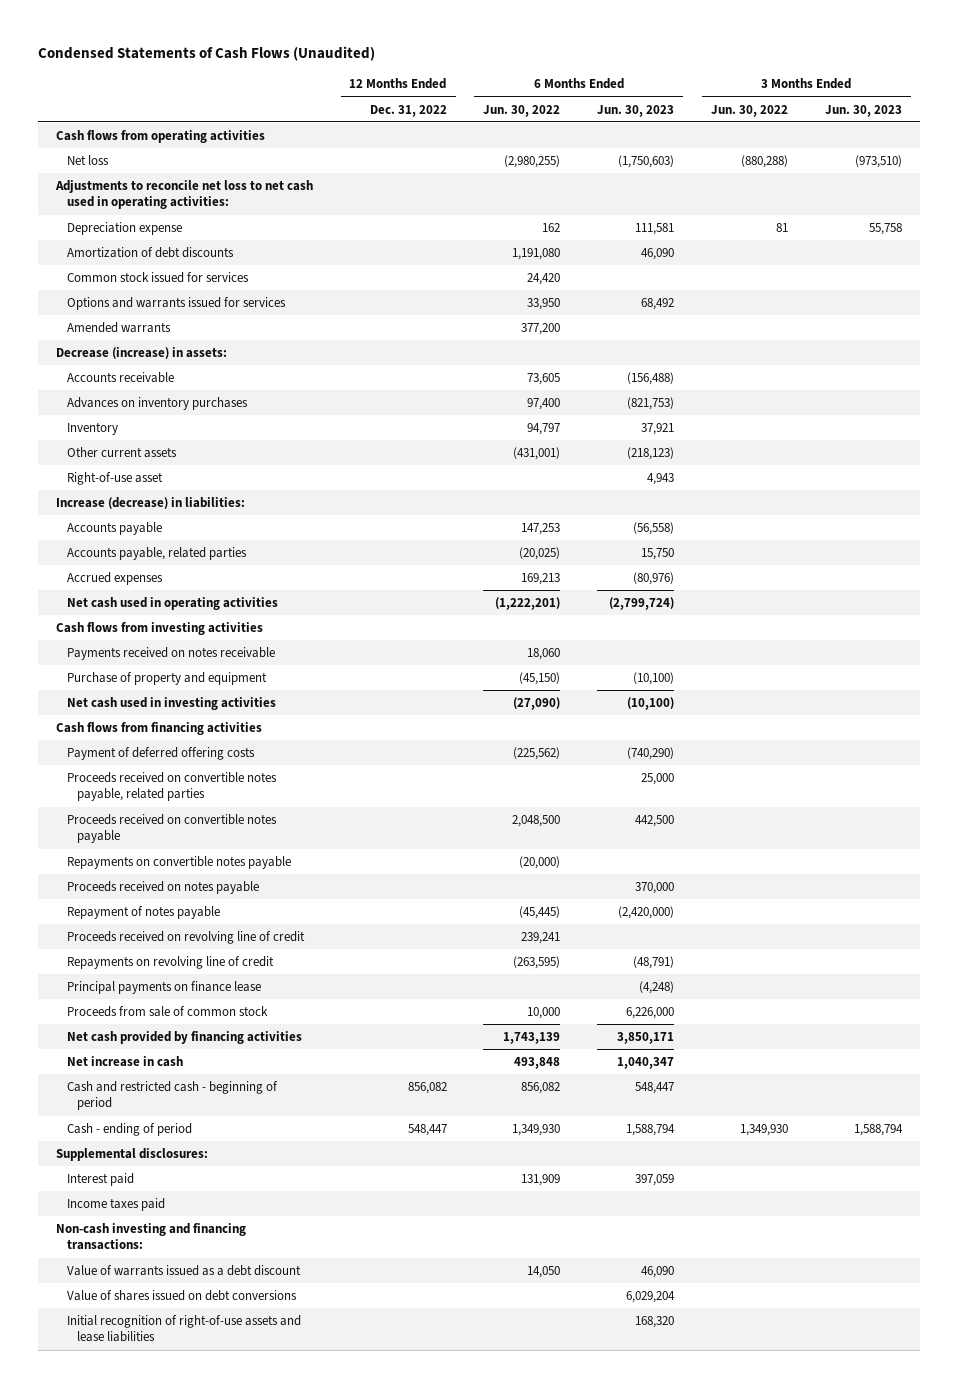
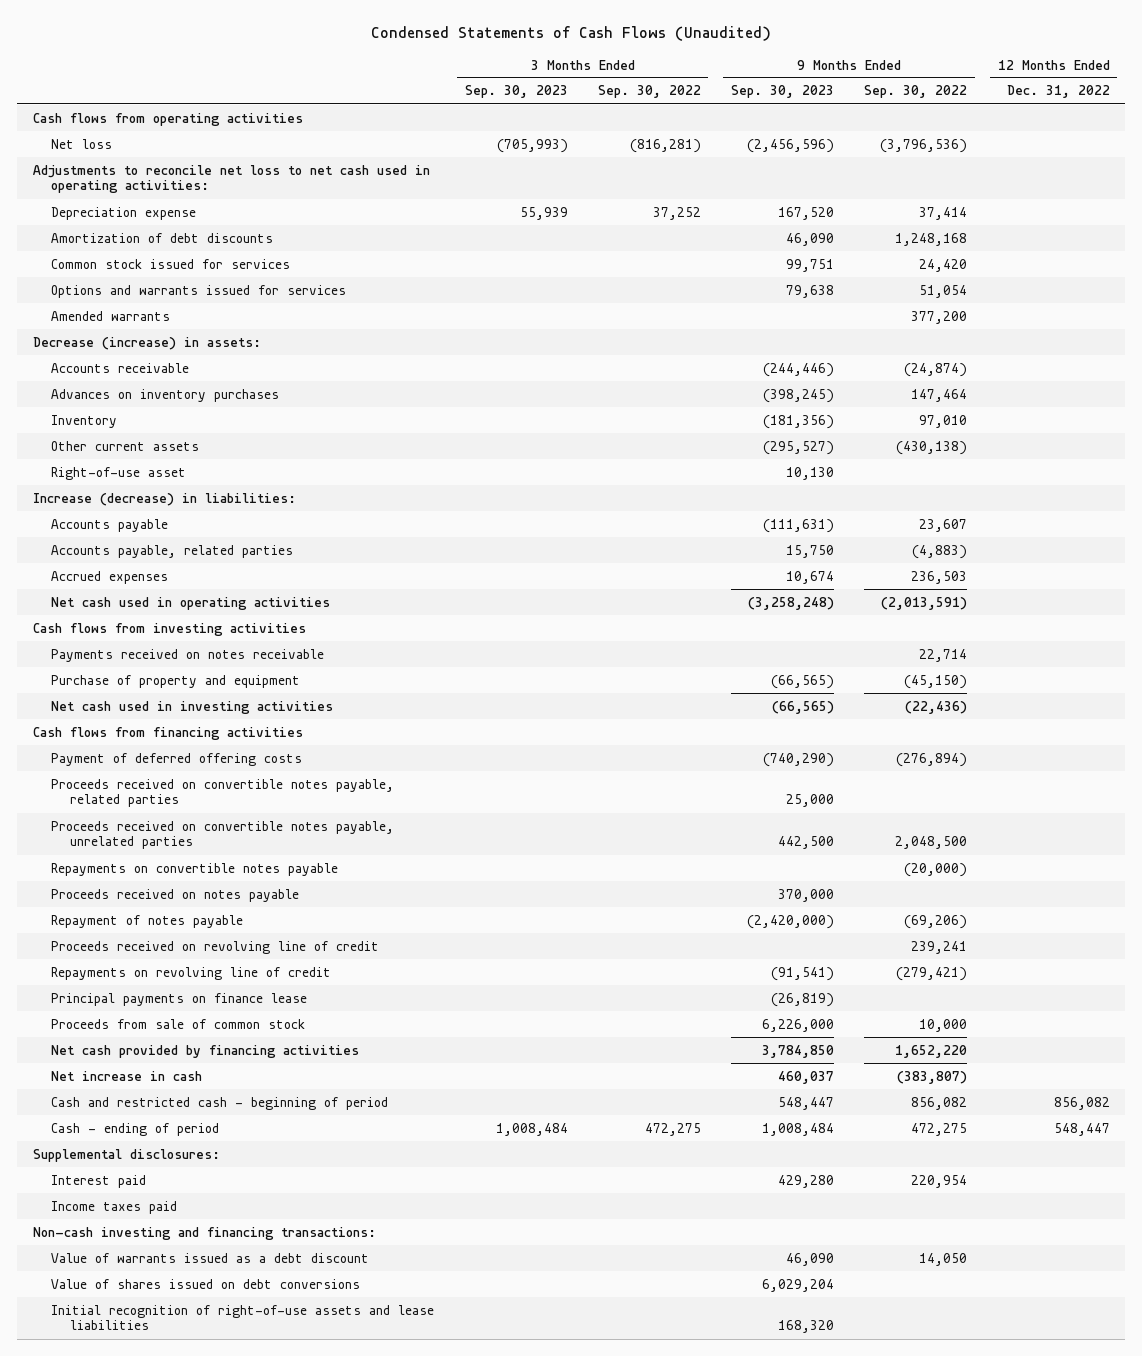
- | 12 Months Ended Dec. 31, 2022 | 6 Months Ended Jun. 30, 2022 | 6 Months Ended Jun. 30, 2023 | 3 Months Ended Jun. 30, 2022 | 3 Months Ended Jun. 30, 2023
+ | 3 Months Ended Sep. 30, 2023 | 3 Months Ended Sep. 30, 2022 | 9 Months Ended Sep. 30, 2023 | 9 Months Ended Sep. 30, 2022 | 12 Months Ended Dec. 31, 2022
- Proceeds received on convertible notes payable | | 2,048,500 | 442,500 | |
+ Proceeds received on convertible notes payable, unrelated parties | | | 442,500 | 2,048,500 |

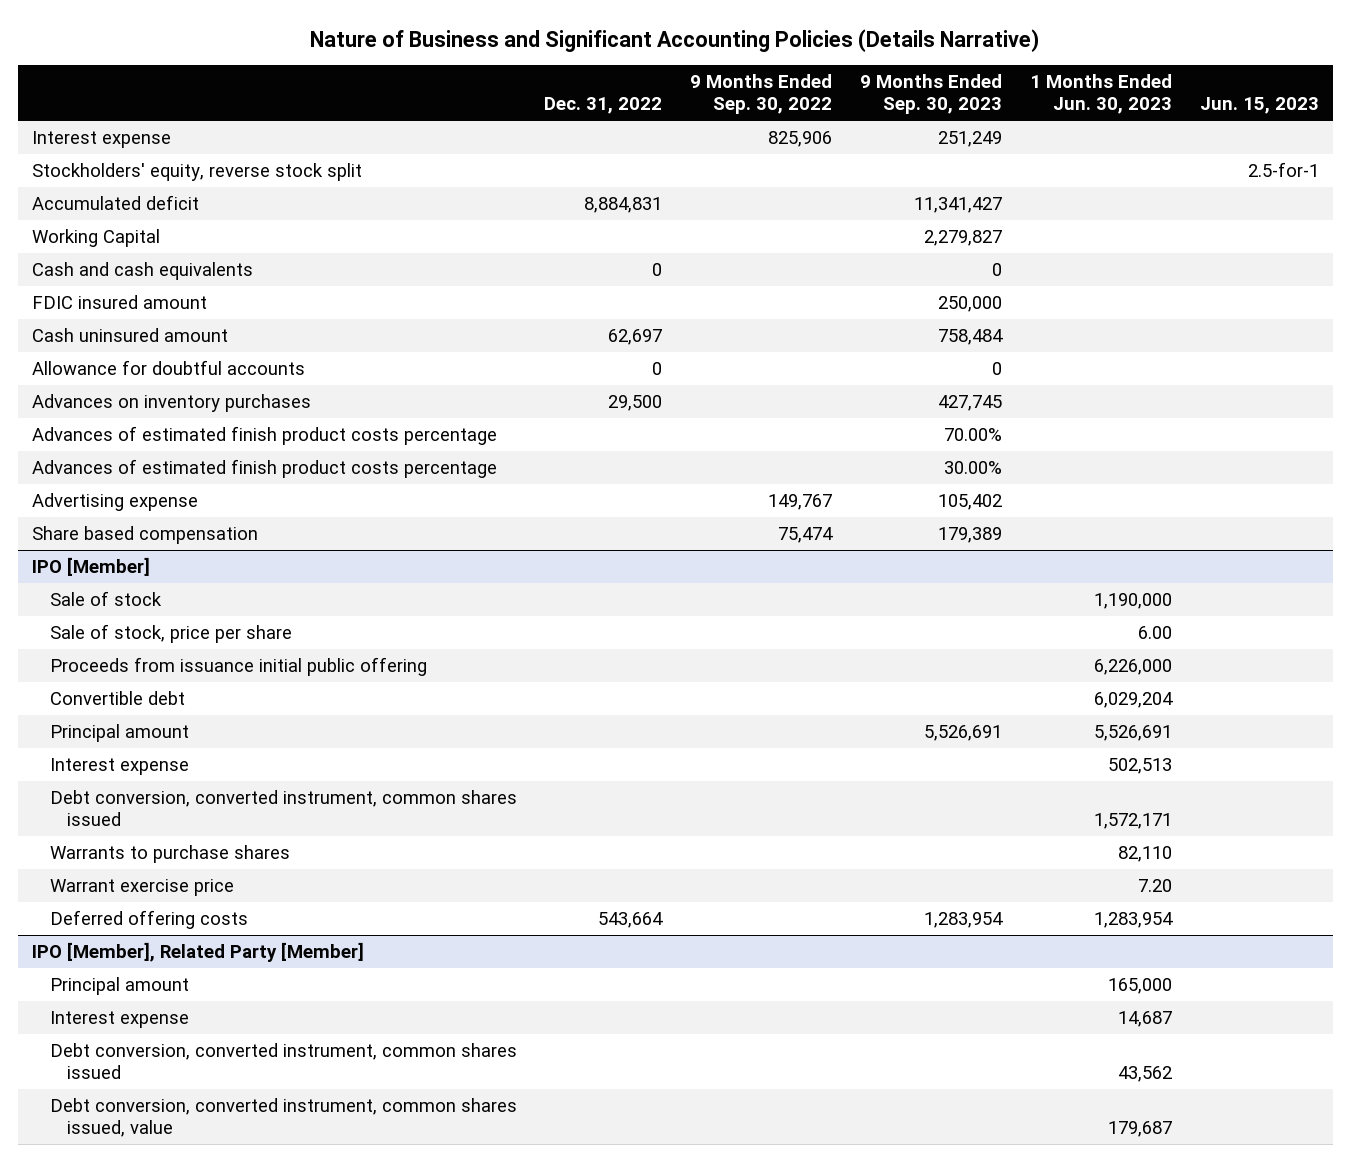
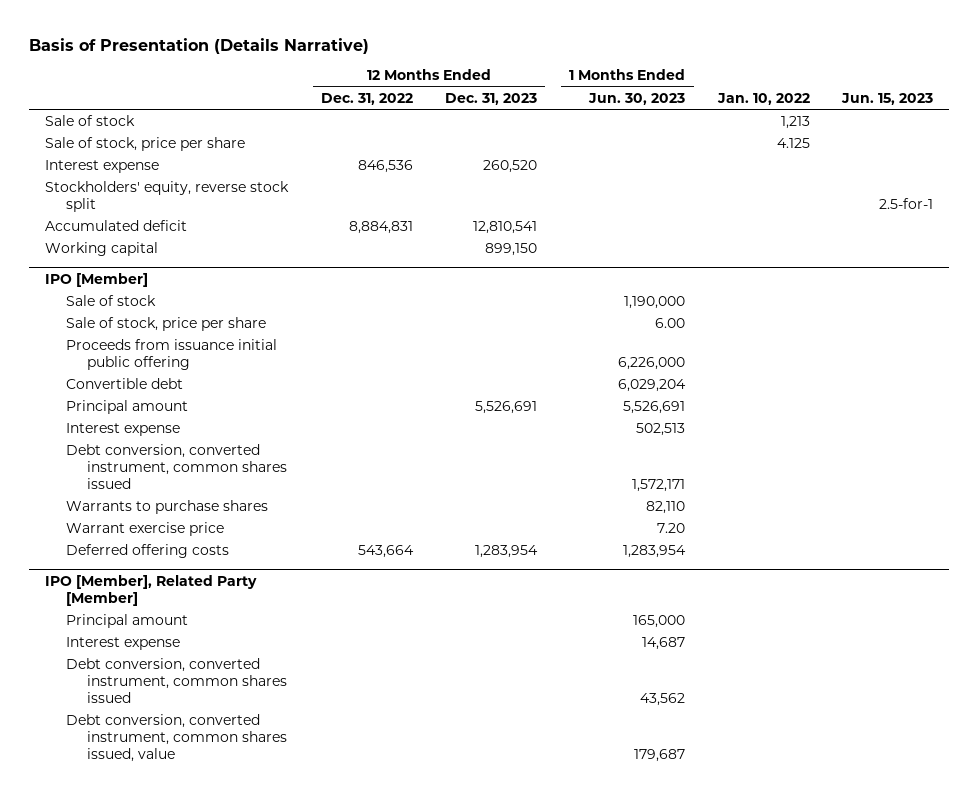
- Nature of Business and Significant Accounting Policies (Details Narrative)
+ Basis of Presentation (Details Narrative)
- | Dec. 31, 2022 | 9 Months Ended Sep. 30, 2022 | 9 Months Ended Sep. 30, 2023 | 1 Months Ended Jun. 30, 2023 | Jun. 15, 2023
+ | 12 Months Ended Dec. 31, 2022 | 12 Months Ended Dec. 31, 2023 | 1 Months Ended Jun. 30, 2023 | Jan. 10, 2022 | Jun. 15, 2023
+ Sale of stock | | | | 1,213 |
+ Sale of stock, price per share | | | | 4.125 |
- Working Capital | | | 2,279,827 | |
- Cash and cash equivalents | 0 | | 0 | |
- FDIC insured amount | | | 250,000 | |
- Cash uninsured amount | 62,697 | | 758,484 | |
- Allowance for doubtful accounts | 0 | | 0 | |
- Advances on inventory purchases | 29,500 | | 427,745 | |
- Advances of estimated finish product costs percentage | | | 70.00% | |
- Advances of estimated finish product costs percentage | | | 30.00% | |
- Advertising expense | | 149,767 | 105,402 | |
- Share based compensation | | 75,474 | 179,389 | |
+ Working capital | | 899,150 | | |

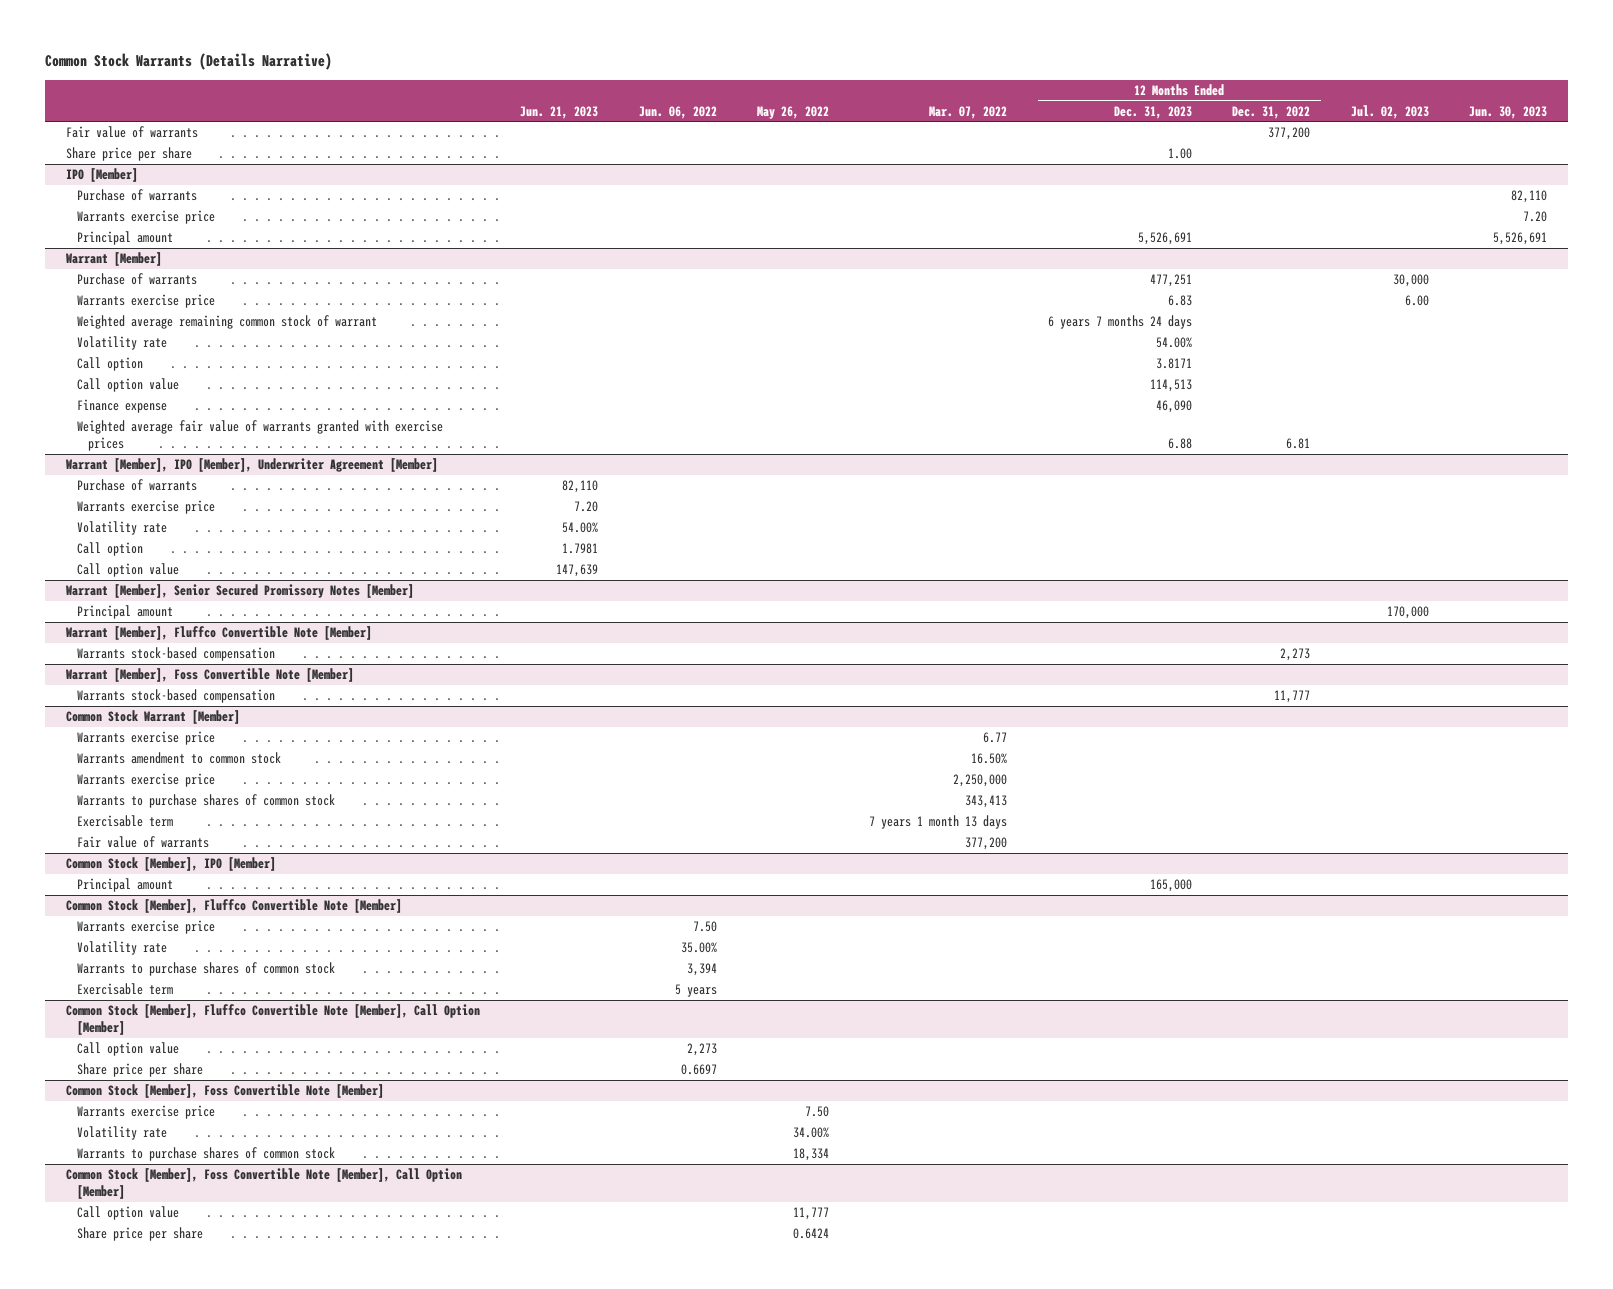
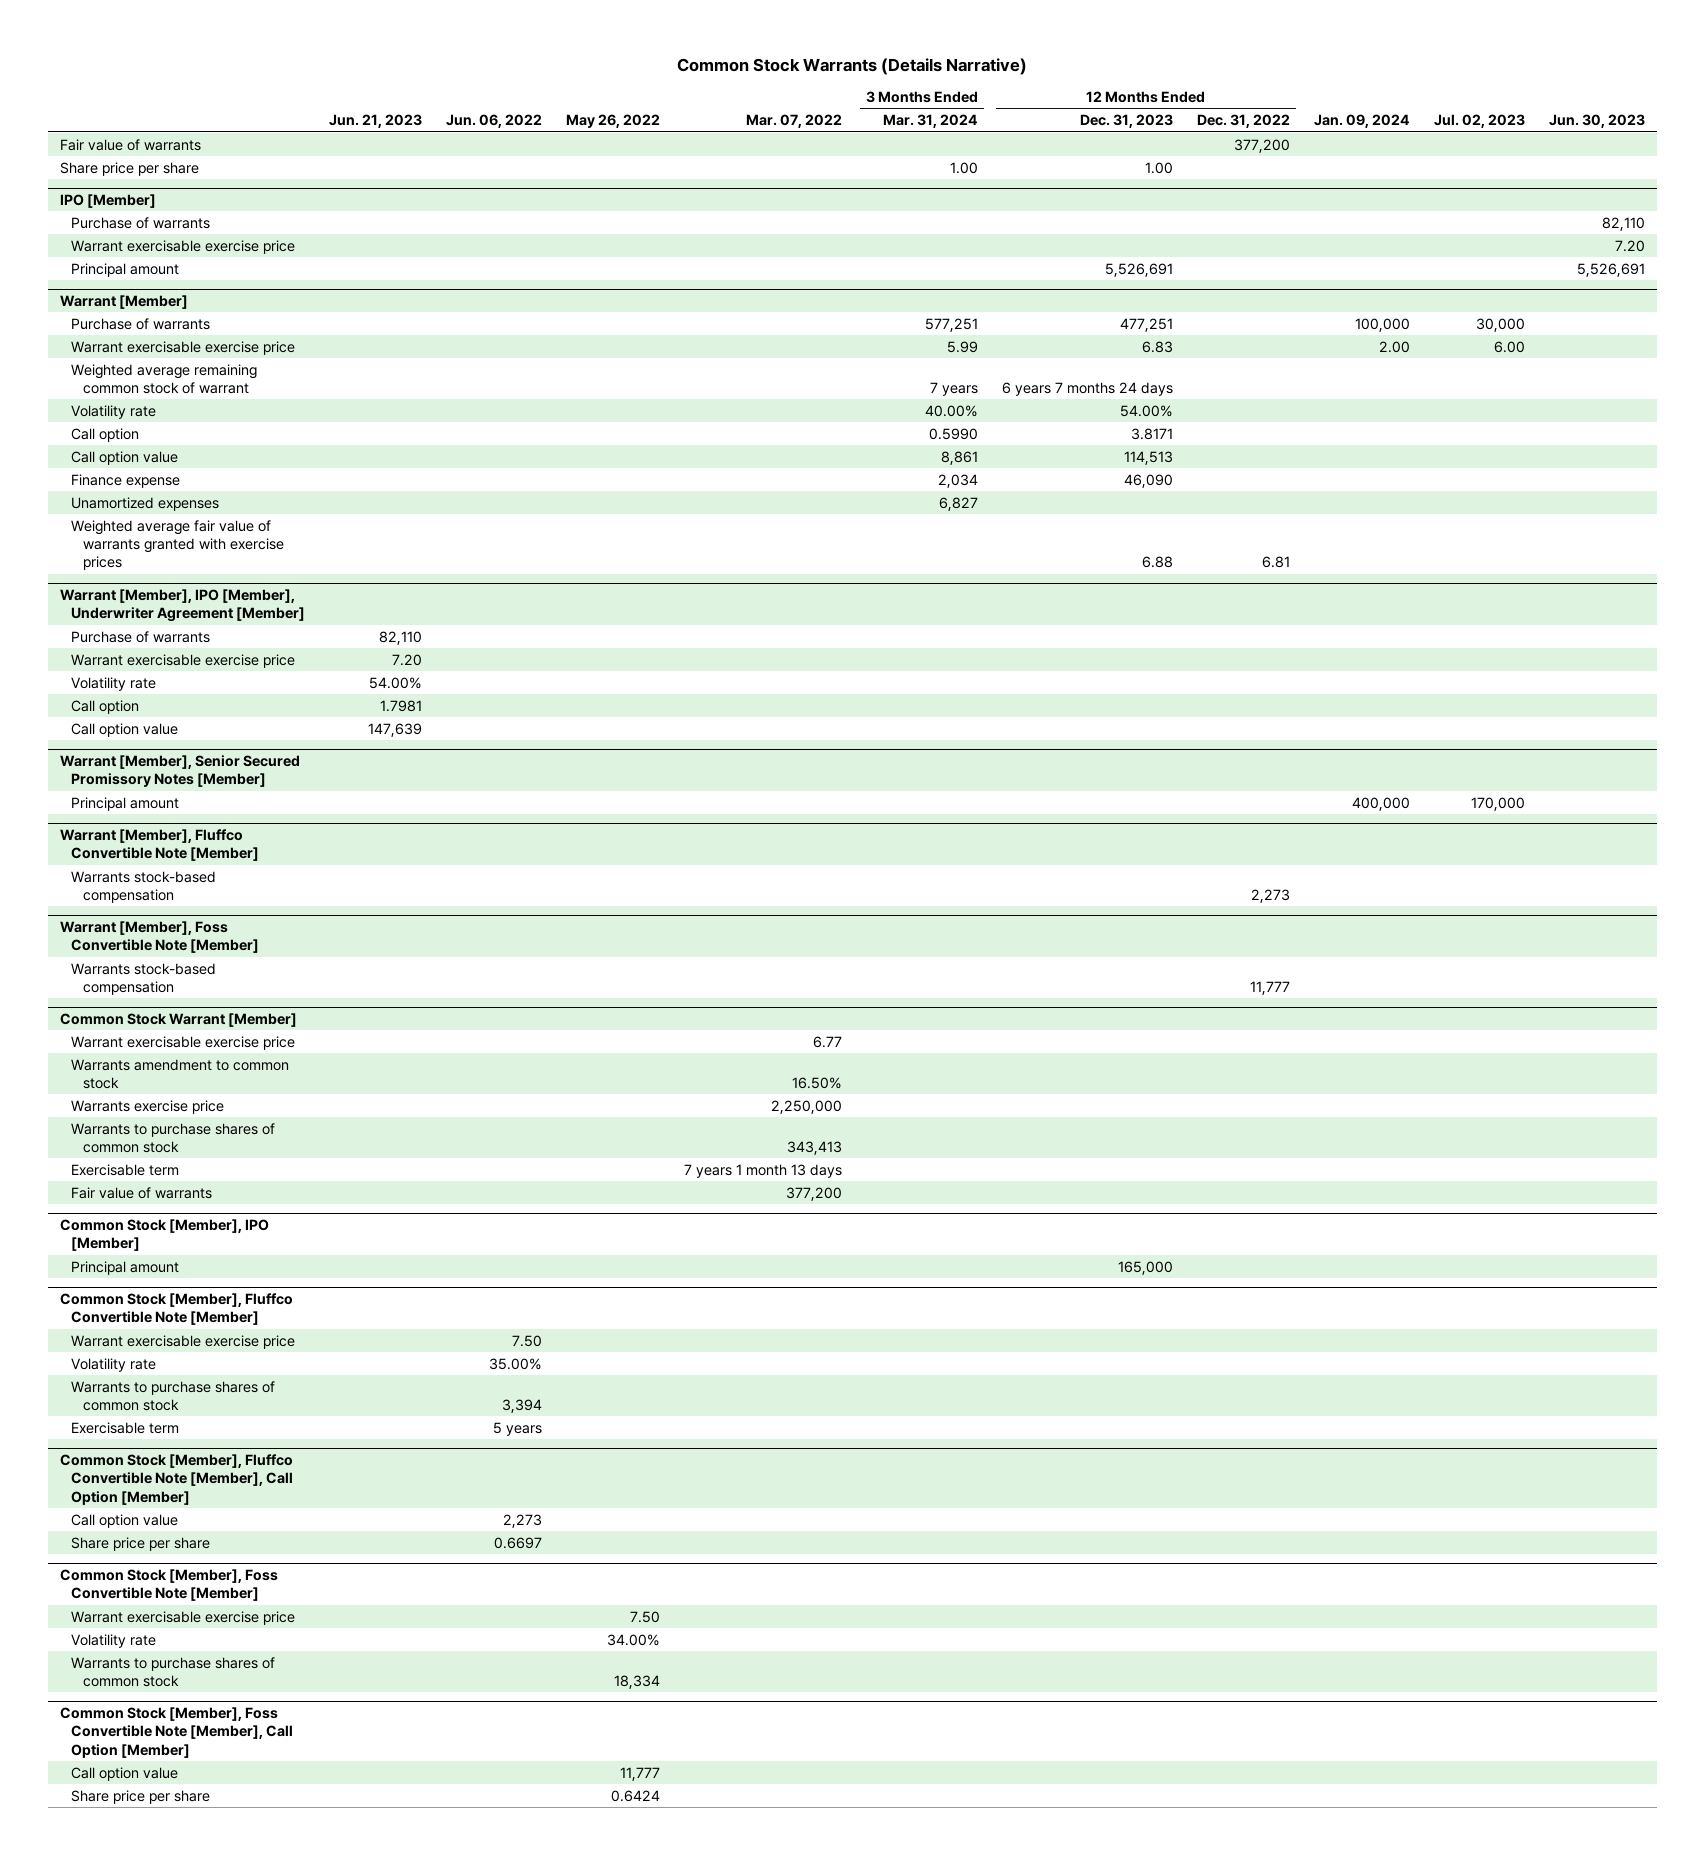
- | Jun. 21, 2023 | Jun. 06, 2022 | May 26, 2022 | Mar. 07, 2022 | 12 Months Ended Dec. 31, 2023 | 12 Months Ended Dec. 31, 2022 | Jul. 02, 2023 | Jun. 30, 2023
+ | Jun. 21, 2023 | Jun. 06, 2022 | May 26, 2022 | Mar. 07, 2022 | 3 Months Ended Mar. 31, 2024 | 12 Months Ended Dec. 31, 2023 | 12 Months Ended Dec. 31, 2022 | Jan. 09, 2024 | Jul. 02, 2023 | Jun. 30, 2023
@ IPO [Member]
- Warrants exercise price | | | | | | | | 7.20
+ Warrant exercisable exercise price | | | | | | | | | | 7.20
@ Warrant [Member]
- Warrants exercise price | | | | | 6.83 | | 6.00 |
+ Warrant exercisable exercise price | | | | | 5.99 | 6.83 | | 2.00 | 6.00 |
+ Unamortized expenses | | | | | 6,827 | | | | |
@ Warrant [Member], IPO [Member], Underwriter Agreement [Member]
- Warrants exercise price | 7.20 | | | | | | |
+ Warrant exercisable exercise price | 7.20 | | | | | | | | |
@ Common Stock Warrant [Member]
- Warrants exercise price | | | | 6.77 | | | |
+ Warrant exercisable exercise price | | | | 6.77 | | | | | |
@ Common Stock [Member], Fluffco Convertible Note [Member]
- Warrants exercise price | | 7.50 | | | | | |
+ Warrant exercisable exercise price | | 7.50 | | | | | | | |
@ Common Stock [Member], Foss Convertible Note [Member]
- Warrants exercise price | | | 7.50 | | | | |
+ Warrant exercisable exercise price | | | 7.50 | | | | | | |

